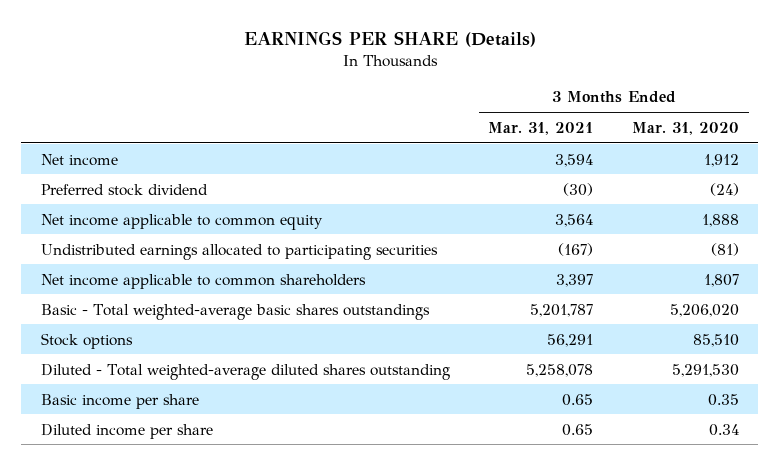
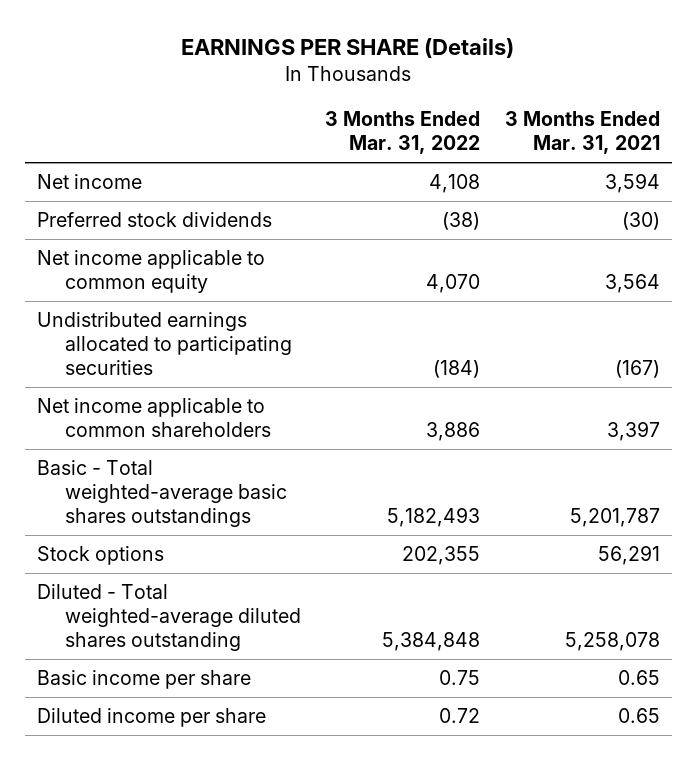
- | 3 Months Ended Mar. 31, 2021 | 3 Months Ended Mar. 31, 2020
+ | 3 Months Ended Mar. 31, 2022 | 3 Months Ended Mar. 31, 2021
- Preferred stock dividend | (30) | (24)
+ Preferred stock dividends | (38) | (30)

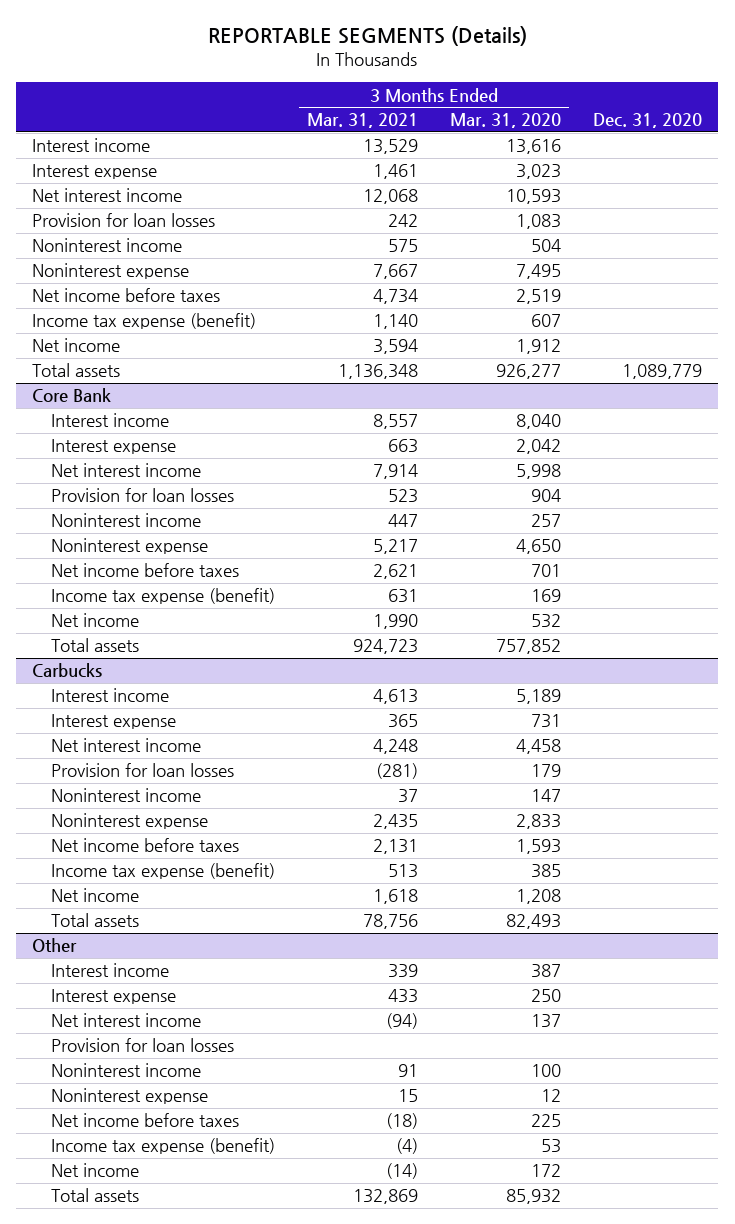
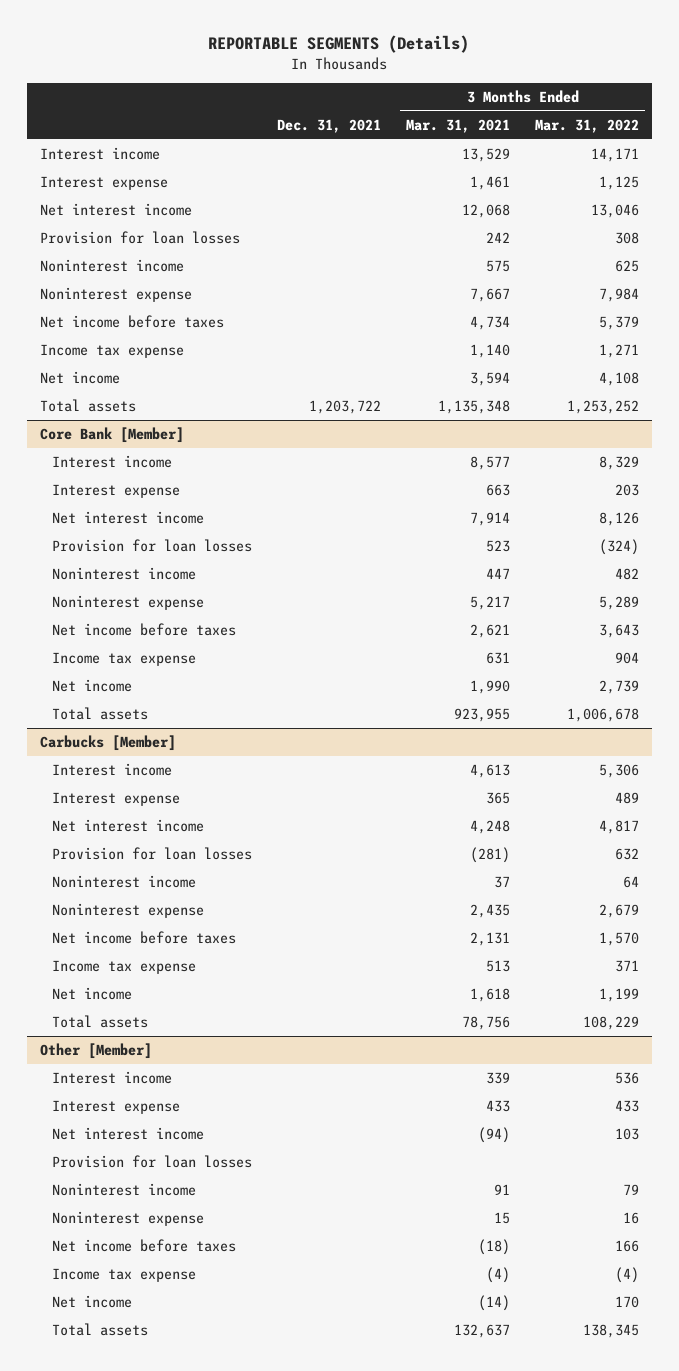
- | 3 Months Ended Mar. 31, 2021 | 3 Months Ended Mar. 31, 2020 | Dec. 31, 2020
+ | Dec. 31, 2021 | 3 Months Ended Mar. 31, 2021 | 3 Months Ended Mar. 31, 2022
- Income tax expense (benefit) | 1,140 | 607 |
+ Income tax expense | | 1,140 | 1,271
- Total assets | 1,136,348 | 926,277 | 1,089,779
- Core Bank
- Interest income | 8,557 | 8,040 |
+ Total assets | 1,203,722 | 1,135,348 | 1,253,252
+ Core Bank [Member]
+ Interest income | | 8,577 | 8,329
- Income tax expense (benefit) | 631 | 169 |
+ Income tax expense | | 631 | 904
- Total assets | 924,723 | 757,852 |
- Carbucks
+ Total assets | | 923,955 | 1,006,678
+ Carbucks [Member]
- Income tax expense (benefit) | 513 | 385 |
+ Income tax expense | | 513 | 371
- Other
+ Other [Member]
- Income tax expense (benefit) | (4) | 53 |
+ Income tax expense | | (4) | (4)
- Total assets | 132,869 | 85,932 |
+ Total assets | | 132,637 | 138,345

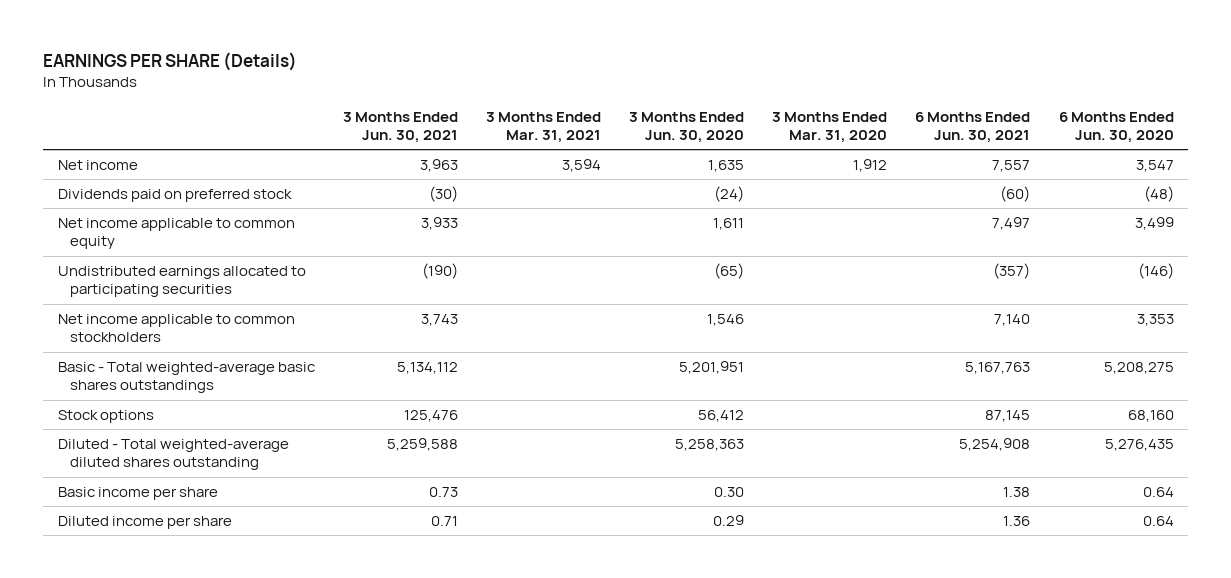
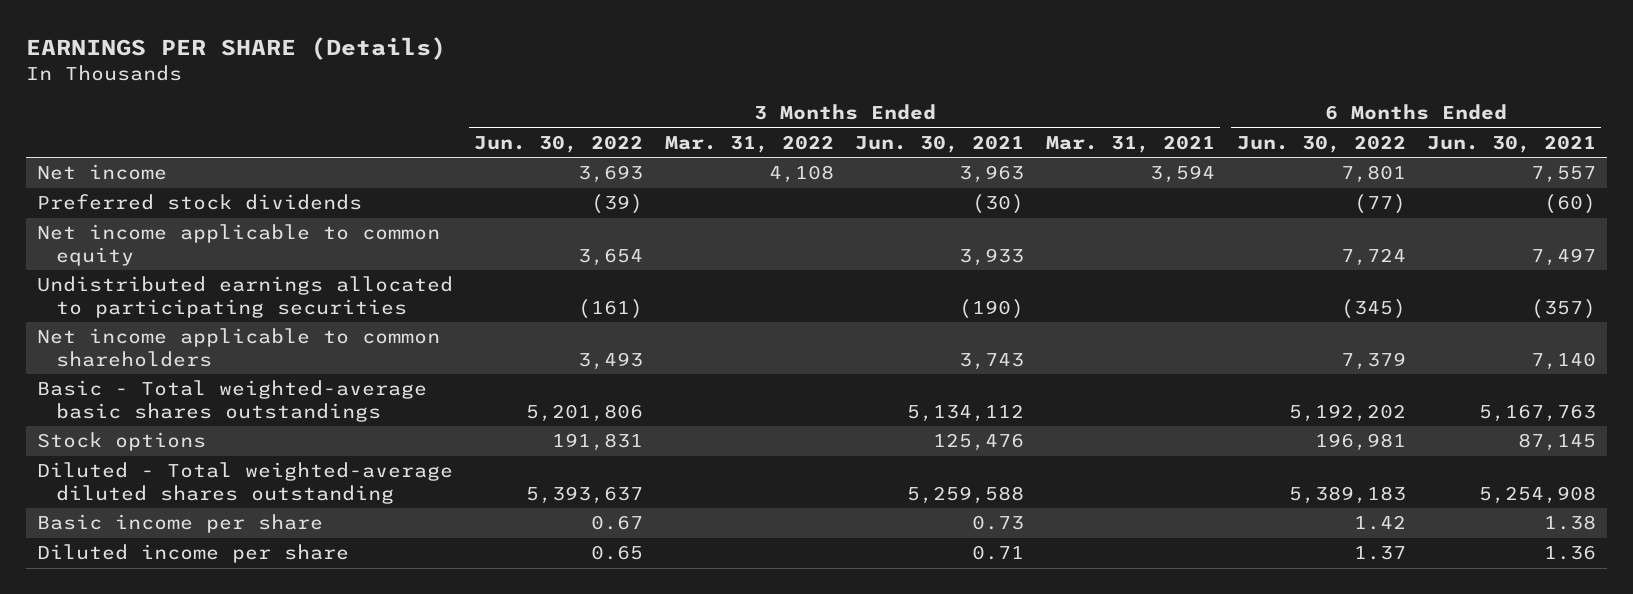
- | 3 Months Ended Jun. 30, 2021 | 3 Months Ended Mar. 31, 2021 | 3 Months Ended Jun. 30, 2020 | 3 Months Ended Mar. 31, 2020 | 6 Months Ended Jun. 30, 2021 | 6 Months Ended Jun. 30, 2020
+ | 3 Months Ended Jun. 30, 2022 | 3 Months Ended Mar. 31, 2022 | 3 Months Ended Jun. 30, 2021 | 3 Months Ended Mar. 31, 2021 | 6 Months Ended Jun. 30, 2022 | 6 Months Ended Jun. 30, 2021
- Dividends paid on preferred stock | (30) | | (24) | | (60) | (48)
+ Preferred stock dividends | (39) | | (30) | | (77) | (60)
- Net income applicable to common stockholders | 3,743 | | 1,546 | | 7,140 | 3,353
+ Net income applicable to common shareholders | 3,493 | | 3,743 | | 7,379 | 7,140

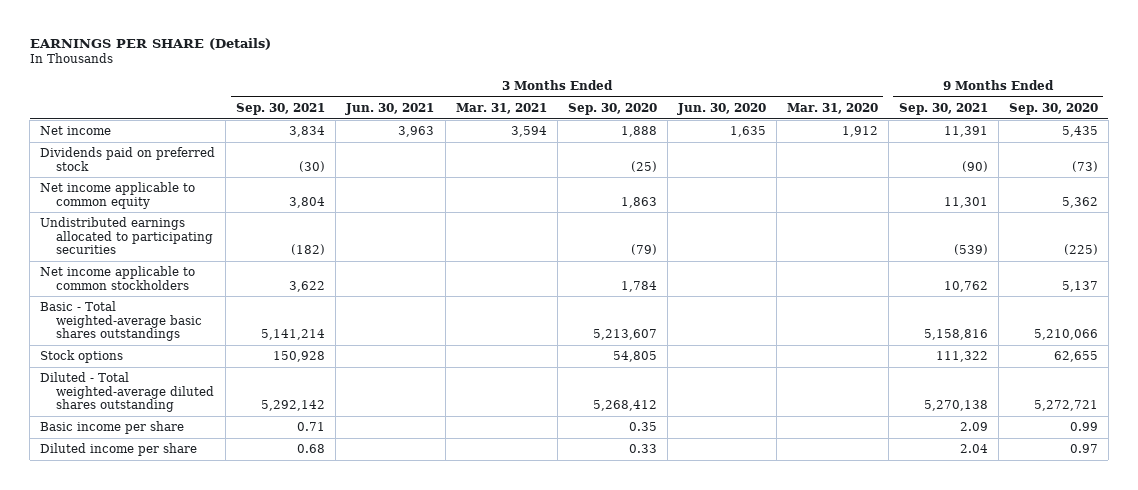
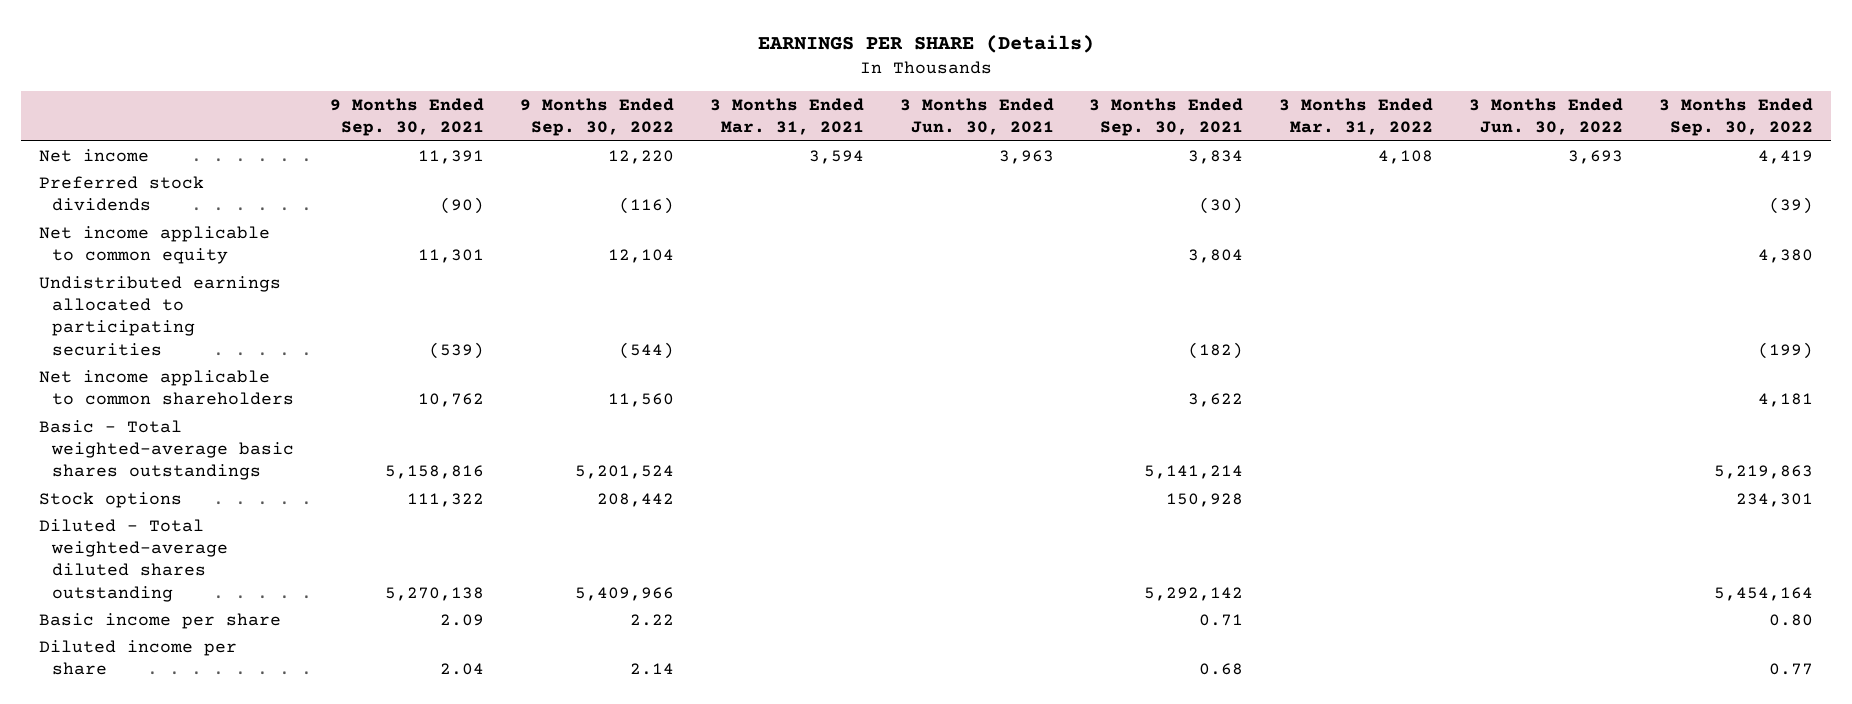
- | 3 Months Ended Sep. 30, 2021 | 3 Months Ended Jun. 30, 2021 | 3 Months Ended Mar. 31, 2021 | 3 Months Ended Sep. 30, 2020 | 3 Months Ended Jun. 30, 2020 | 3 Months Ended Mar. 31, 2020 | 9 Months Ended Sep. 30, 2021 | 9 Months Ended Sep. 30, 2020
+ | 9 Months Ended Sep. 30, 2021 | 9 Months Ended Sep. 30, 2022 | 3 Months Ended Mar. 31, 2021 | 3 Months Ended Jun. 30, 2021 | 3 Months Ended Sep. 30, 2021 | 3 Months Ended Mar. 31, 2022 | 3 Months Ended Jun. 30, 2022 | 3 Months Ended Sep. 30, 2022
- Dividends paid on preferred stock | (30) | | | (25) | | | (90) | (73)
+ Preferred stock dividends | (90) | (116) | | | (30) | | | (39)
- Net income applicable to common stockholders | 3,622 | | | 1,784 | | | 10,762 | 5,137
+ Net income applicable to common shareholders | 10,762 | 11,560 | | | 3,622 | | | 4,181

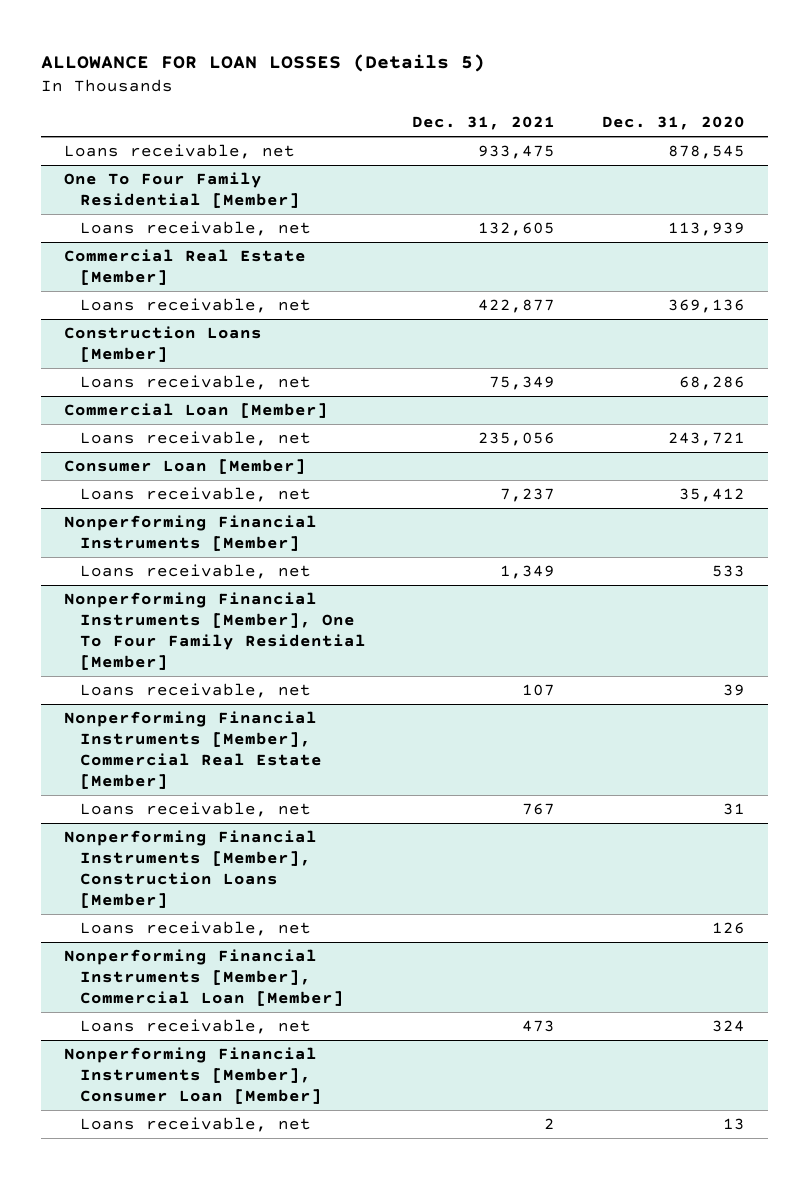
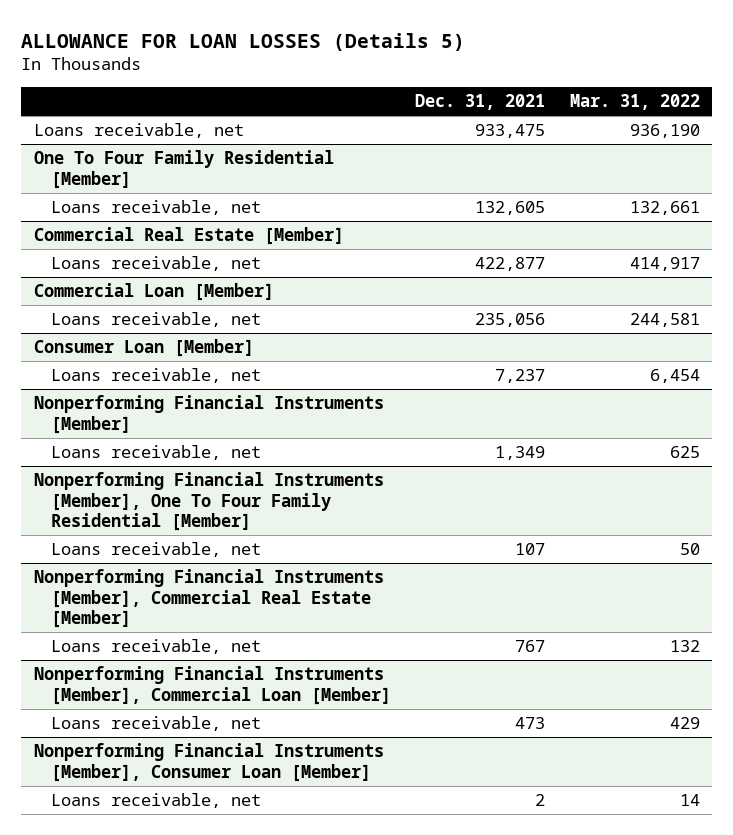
- | Dec. 31, 2021 | Dec. 31, 2020
+ | Dec. 31, 2021 | Mar. 31, 2022
- Construction Loans [Member]
- Loans receivable, net | 75,349 | 68,286
- Nonperforming Financial Instruments [Member], Construction Loans [Member]
- Loans receivable, net | | 126

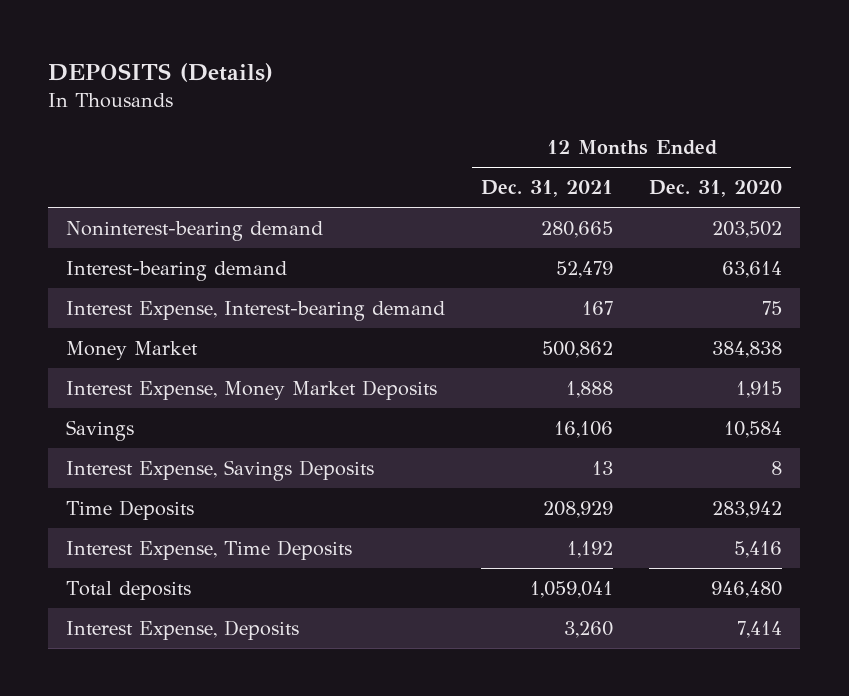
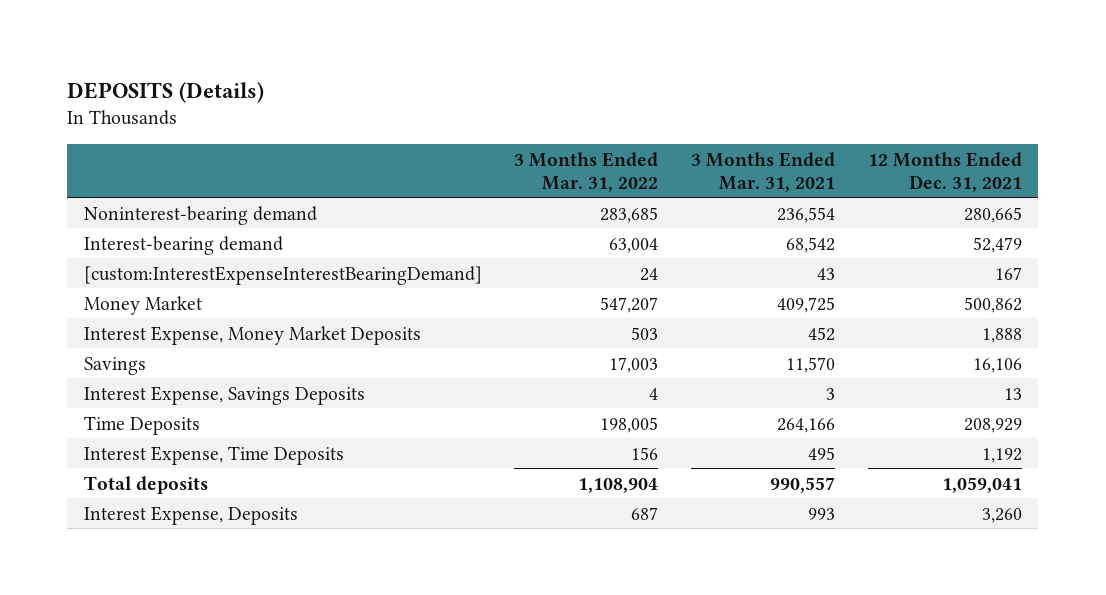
- | 12 Months Ended Dec. 31, 2021 | 12 Months Ended Dec. 31, 2020
+ | 3 Months Ended Mar. 31, 2022 | 3 Months Ended Mar. 31, 2021 | 12 Months Ended Dec. 31, 2021
- Interest Expense, Interest-bearing demand | 167 | 75
+ [custom:InterestExpenseInterestBearingDemand] | 24 | 43 | 167

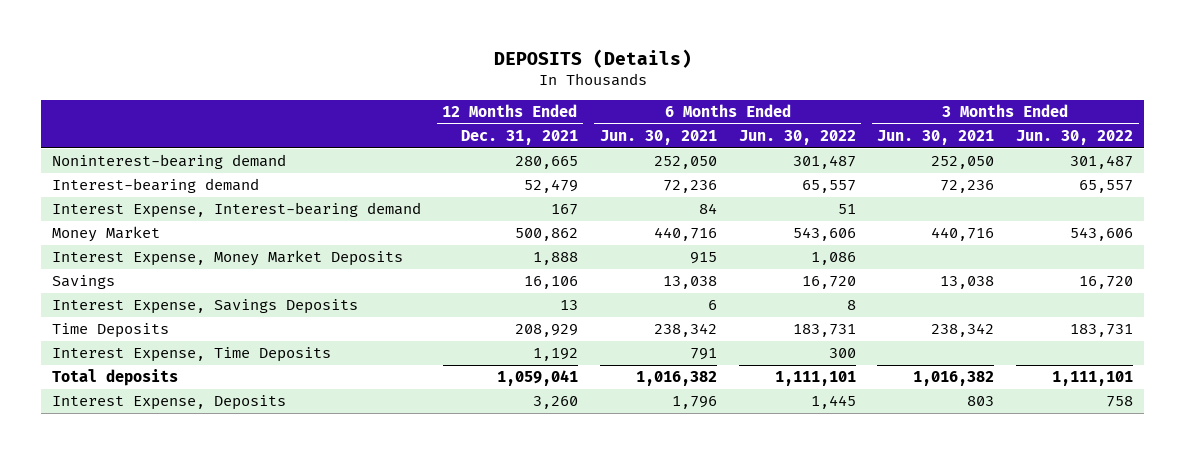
- | 3 Months Ended Mar. 31, 2022 | 3 Months Ended Mar. 31, 2021 | 12 Months Ended Dec. 31, 2021
+ | 12 Months Ended Dec. 31, 2021 | 6 Months Ended Jun. 30, 2021 | 6 Months Ended Jun. 30, 2022 | 3 Months Ended Jun. 30, 2021 | 3 Months Ended Jun. 30, 2022
- [custom:InterestExpenseInterestBearingDemand] | 24 | 43 | 167
+ Interest Expense, Interest-bearing demand | 167 | 84 | 51 | |

